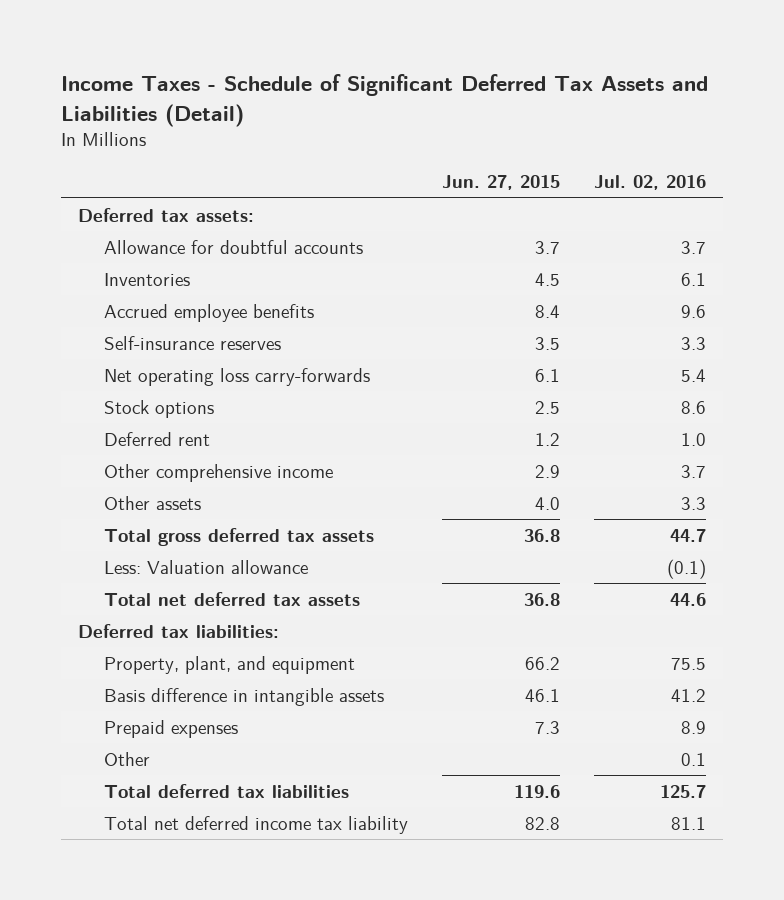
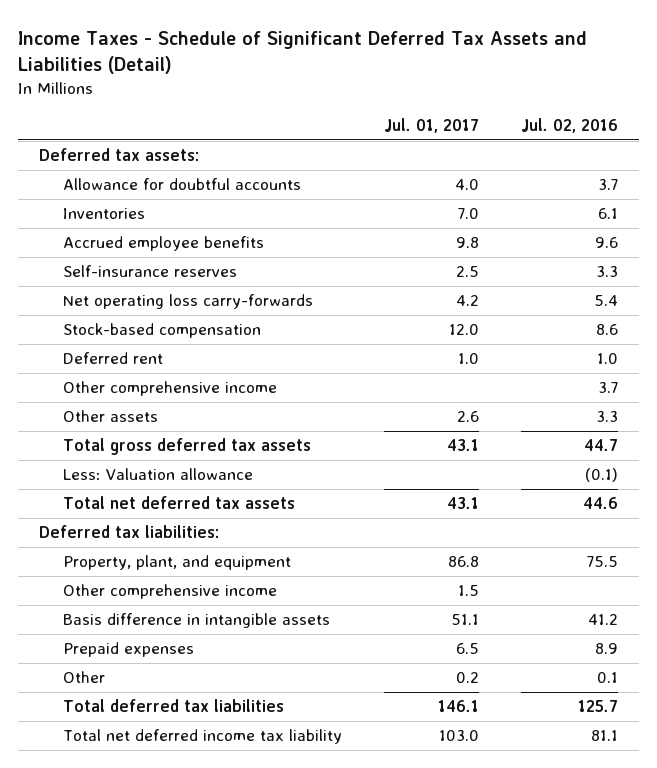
- | Jun. 27, 2015 | Jul. 02, 2016
+ | Jul. 01, 2017 | Jul. 02, 2016
- Stock options | 2.5 | 8.6
+ Stock-based compensation | 12.0 | 8.6
+ Other comprehensive income | 1.5 |

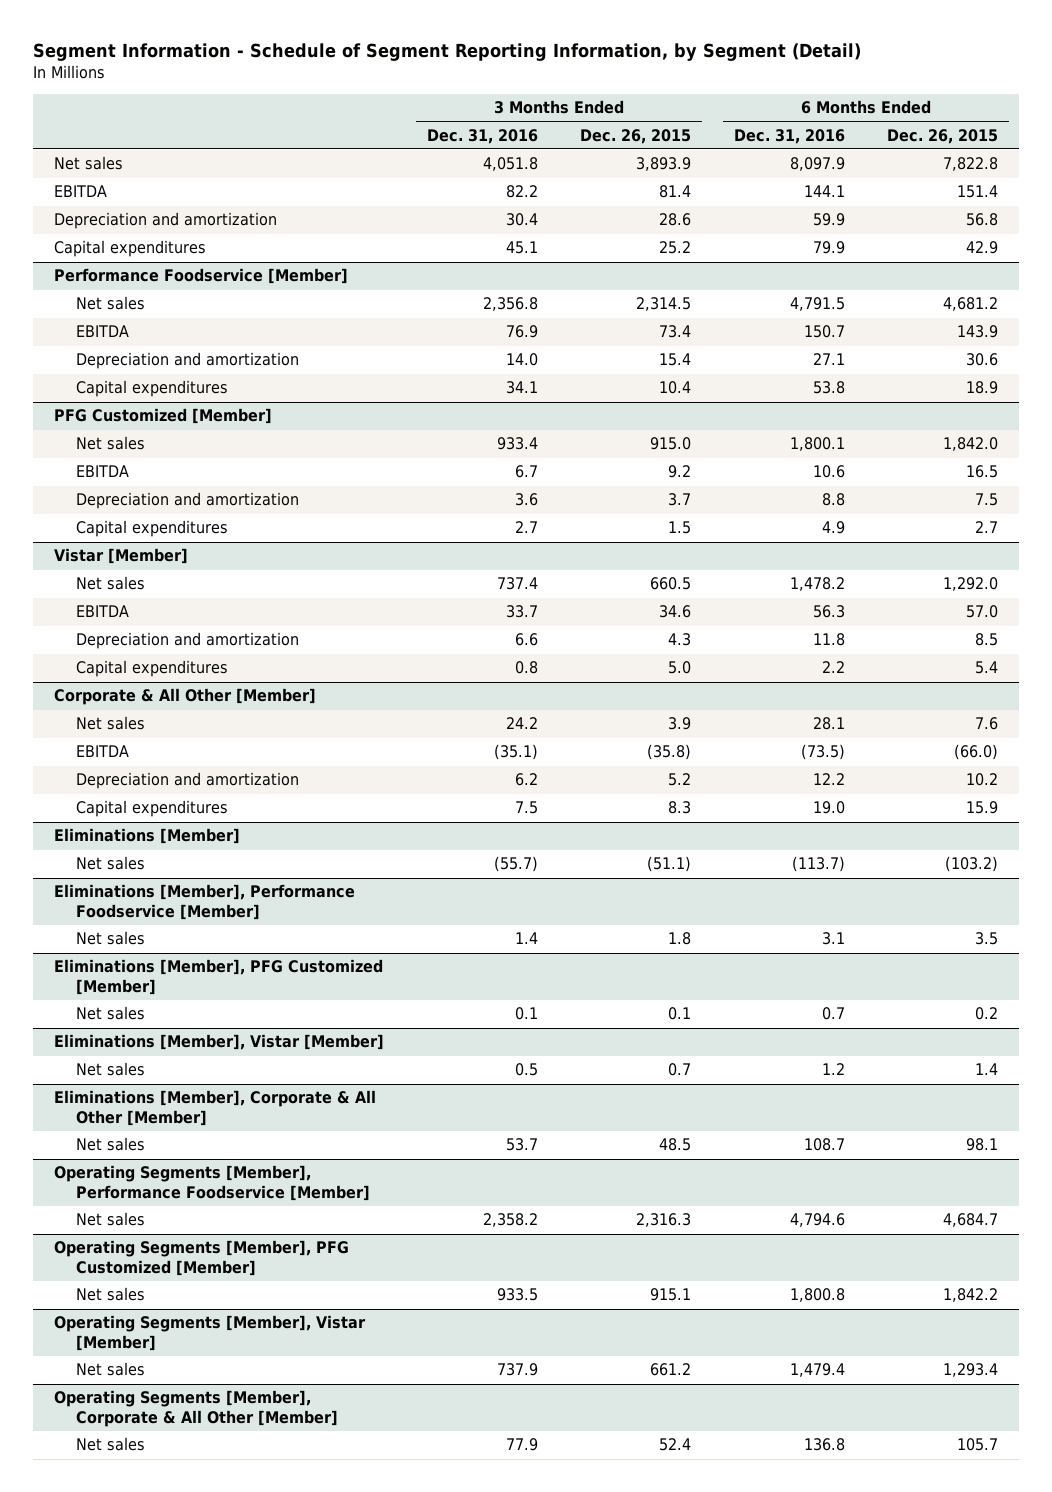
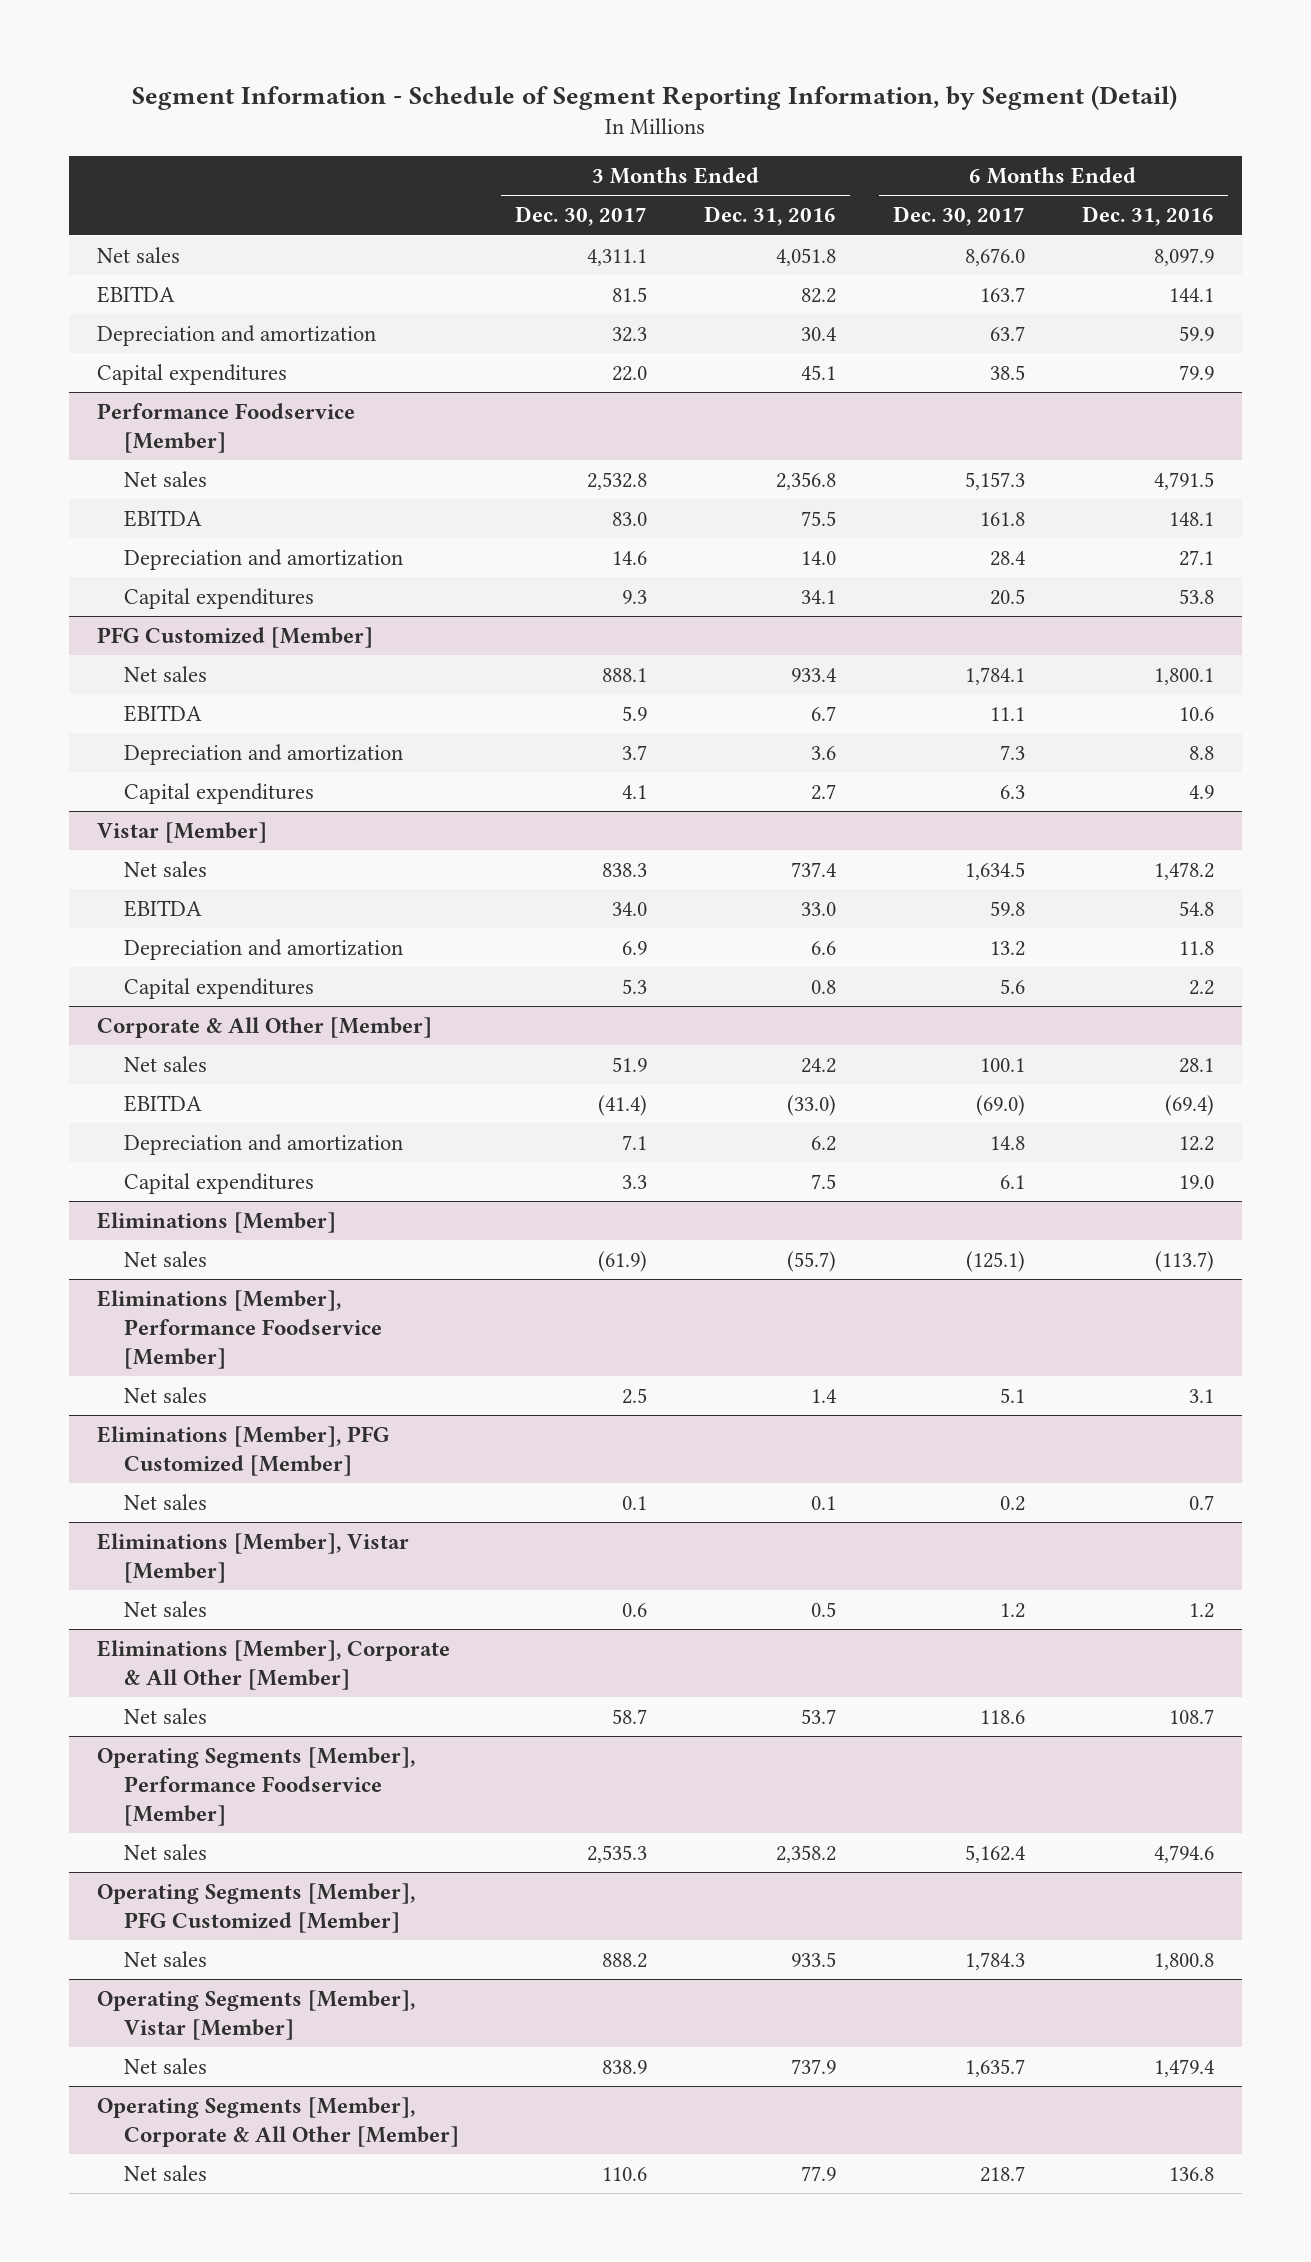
- | 3 Months Ended Dec. 31, 2016 | 3 Months Ended Dec. 26, 2015 | 6 Months Ended Dec. 31, 2016 | 6 Months Ended Dec. 26, 2015
+ | 3 Months Ended Dec. 30, 2017 | 3 Months Ended Dec. 31, 2016 | 6 Months Ended Dec. 30, 2017 | 6 Months Ended Dec. 31, 2016
@ Performance Foodservice [Member]
- EBITDA | 76.9 | 73.4 | 150.7 | 143.9
+ EBITDA | 83.0 | 75.5 | 161.8 | 148.1
@ Vistar [Member]
- EBITDA | 33.7 | 34.6 | 56.3 | 57.0
+ EBITDA | 34.0 | 33.0 | 59.8 | 54.8
@ Corporate & All Other [Member]
- EBITDA | (35.1) | (35.8) | (73.5) | (66.0)
+ EBITDA | (41.4) | (33.0) | (69.0) | (69.4)

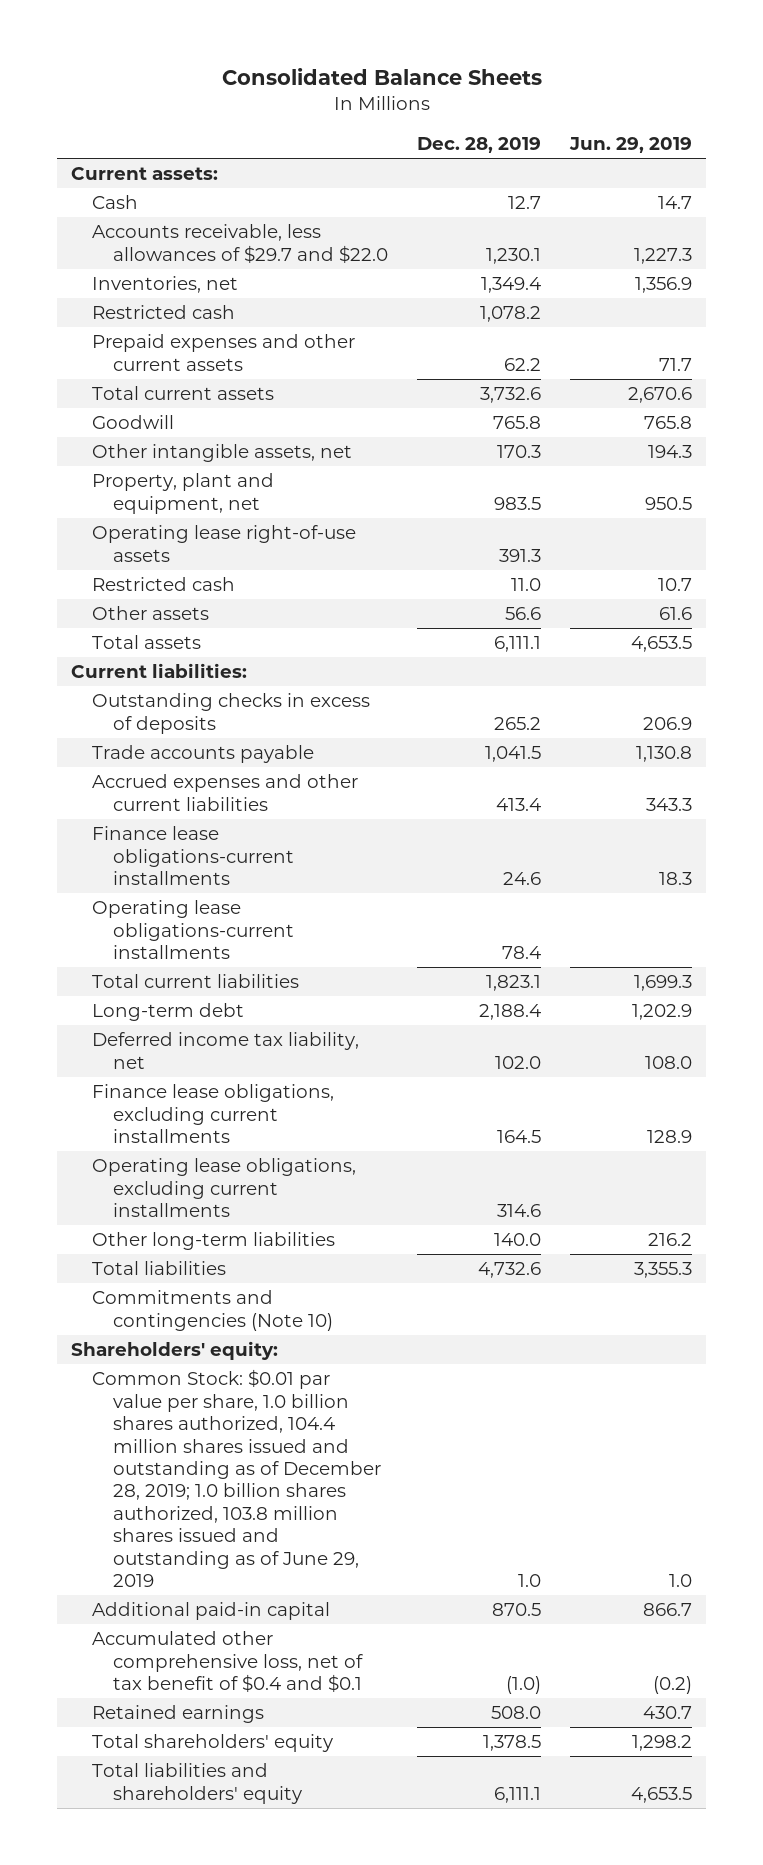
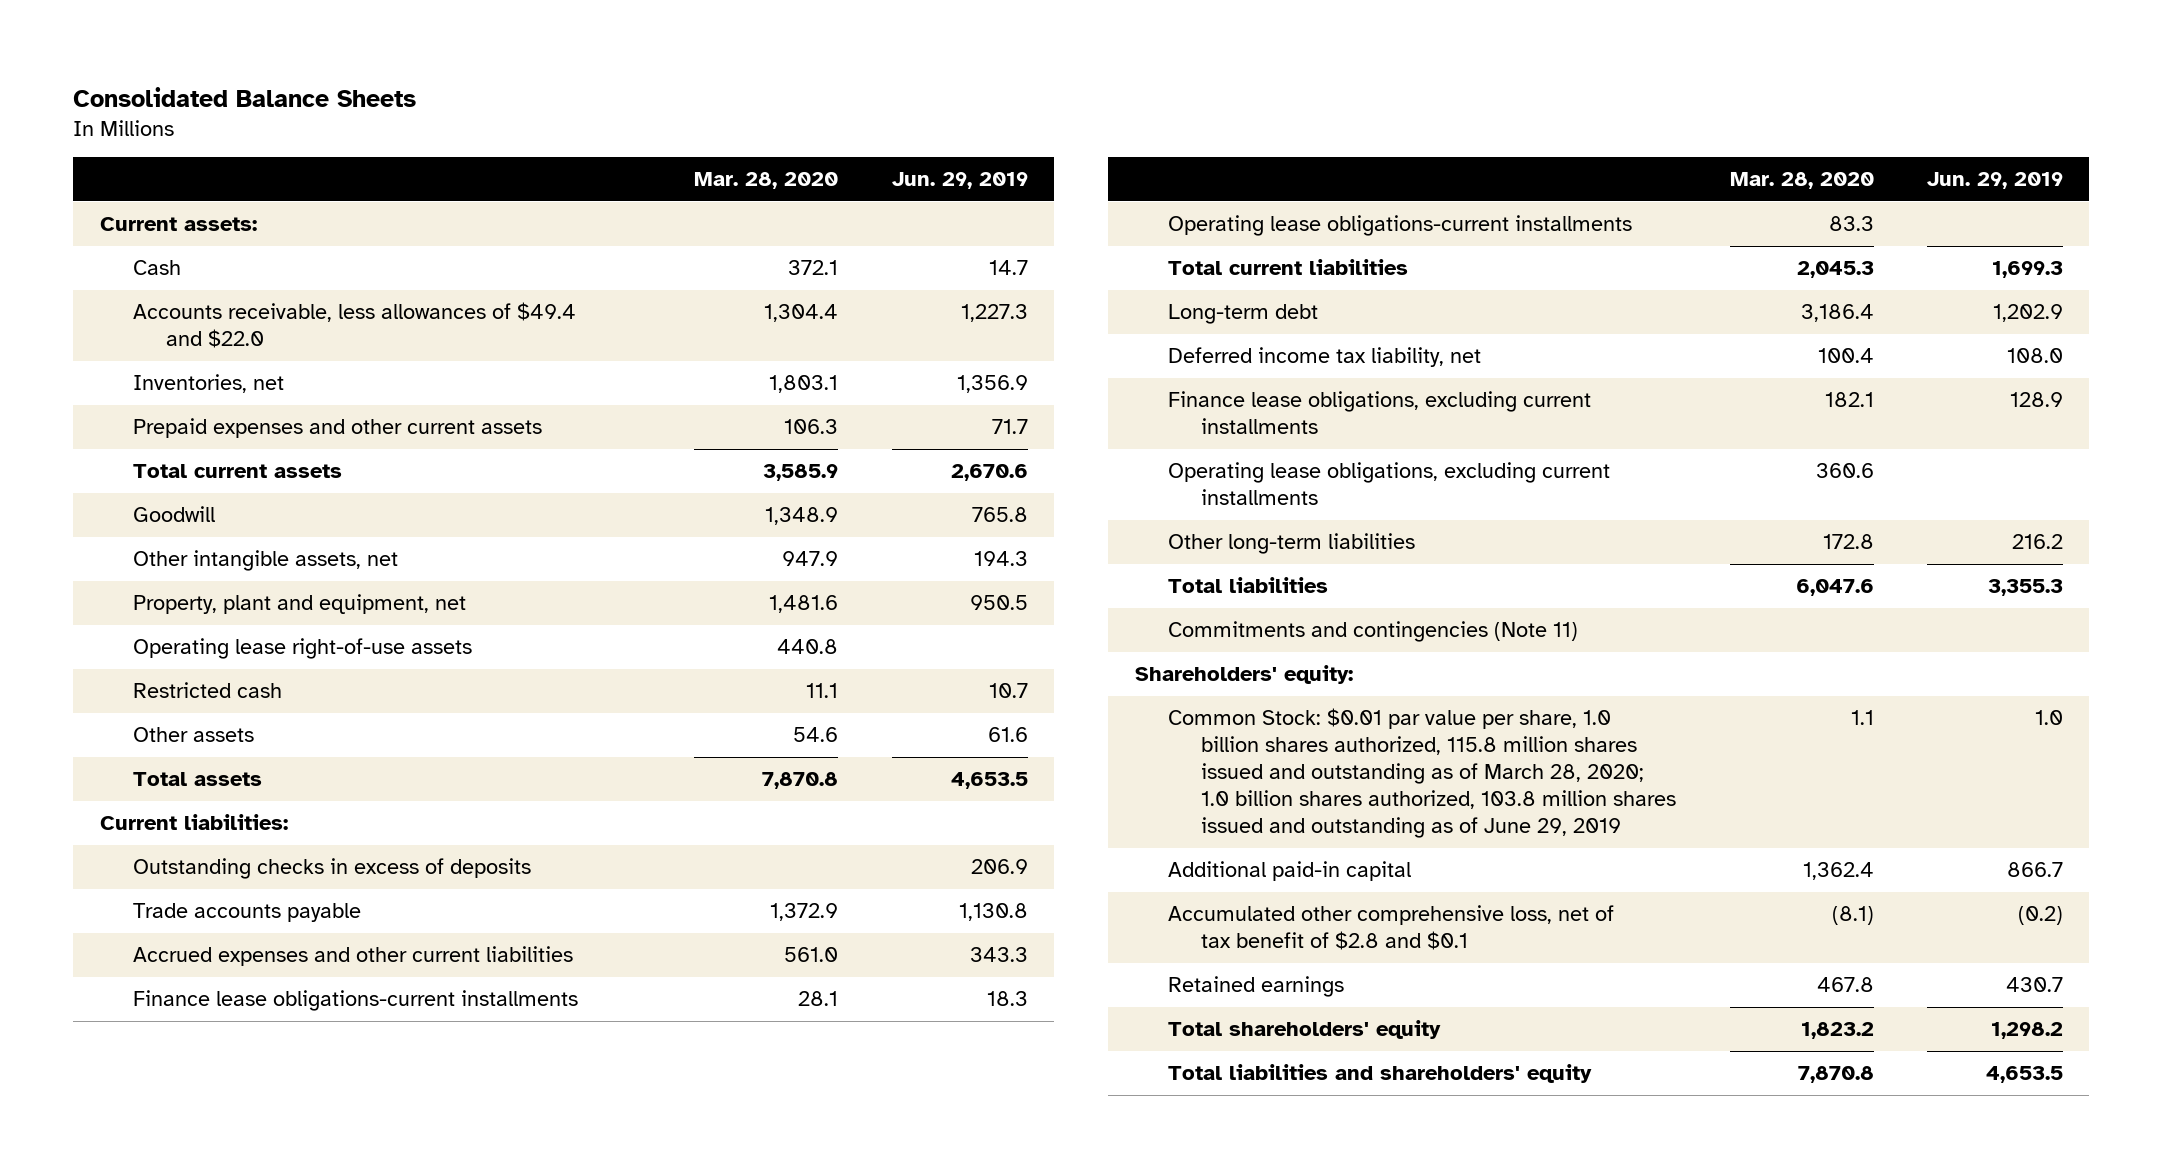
- | Dec. 28, 2019 | Jun. 29, 2019
+ | Mar. 28, 2020 | Jun. 29, 2019
- Accounts receivable, less allowances of $29.7 and $22.0 | 1,230.1 | 1,227.3
+ Accounts receivable, less allowances of $49.4 and $22.0 | 1,304.4 | 1,227.3
- Restricted cash | 1,078.2 |
- Commitments and contingencies (Note 10)
+ Commitments and contingencies (Note 11)
- Common Stock: $0.01 par value per share, 1.0 billion shares authorized, 104.4 million shares issued and outstanding as of December 28, 2019; 1.0 billion shares authorized, 103.8 million shares issued and outstanding as of June 29, 2019 | 1.0 | 1.0
+ Common Stock: $0.01 par value per share, 1.0 billion shares authorized, 115.8 million shares issued and outstanding as of March 28, 2020; 1.0 billion shares authorized, 103.8 million shares issued and outstanding as of June 29, 2019 | 1.1 | 1.0
- Accumulated other comprehensive loss, net of tax benefit of $0.4 and $0.1 | (1.0) | (0.2)
+ Accumulated other comprehensive loss, net of tax benefit of $2.8 and $0.1 | (8.1) | (0.2)

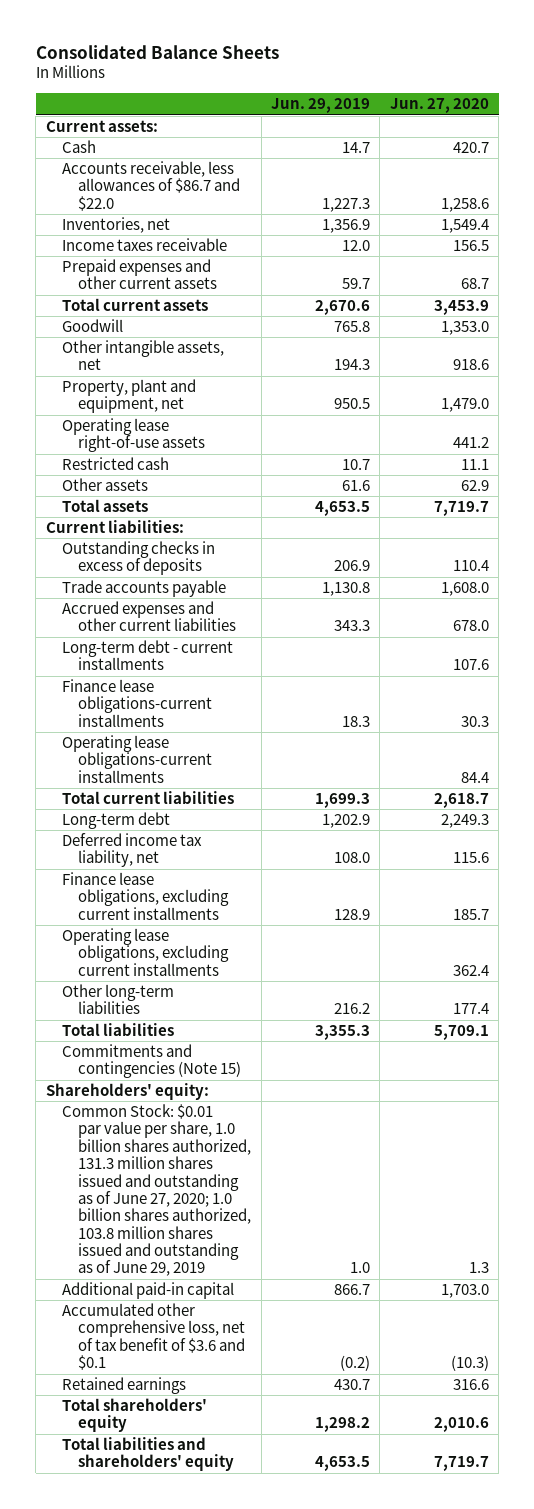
- | Mar. 28, 2020 | Jun. 29, 2019
+ | Jun. 29, 2019 | Jun. 27, 2020
- Accounts receivable, less allowances of $49.4 and $22.0 | 1,304.4 | 1,227.3
+ Accounts receivable, less allowances of $86.7 and $22.0 | 1,227.3 | 1,258.6
- Prepaid expenses and other current assets | 106.3 | 71.7
+ Income taxes receivable | 12.0 | 156.5
+ Prepaid expenses and other current assets | 59.7 | 68.7
+ Long-term debt - current installments | | 107.6
- Commitments and contingencies (Note 11)
+ Commitments and contingencies (Note 15)
- Common Stock: $0.01 par value per share, 1.0 billion shares authorized, 115.8 million shares issued and outstanding as of March 28, 2020; 1.0 billion shares authorized, 103.8 million shares issued and outstanding as of June 29, 2019 | 1.1 | 1.0
+ Common Stock: $0.01 par value per share, 1.0 billion shares authorized, 131.3 million shares issued and outstanding as of June 27, 2020; 1.0 billion shares authorized, 103.8 million shares issued and outstanding as of June 29, 2019 | 1.0 | 1.3
- Accumulated other comprehensive loss, net of tax benefit of $2.8 and $0.1 | (8.1) | (0.2)
+ Accumulated other comprehensive loss, net of tax benefit of $3.6 and $0.1 | (0.2) | (10.3)

